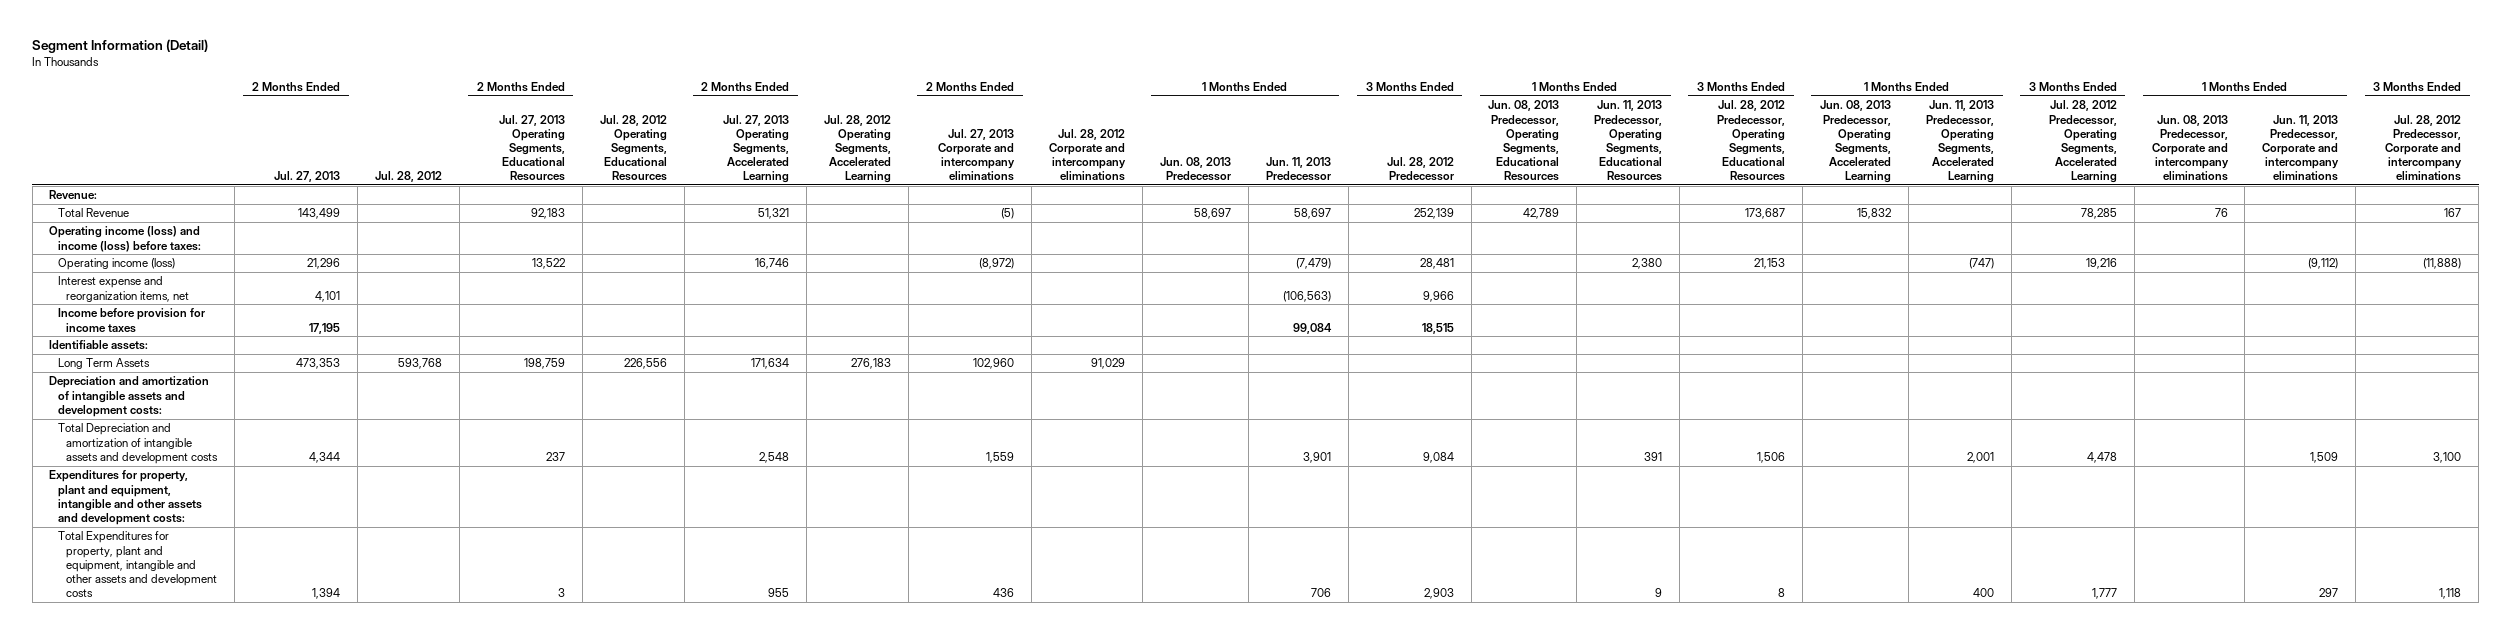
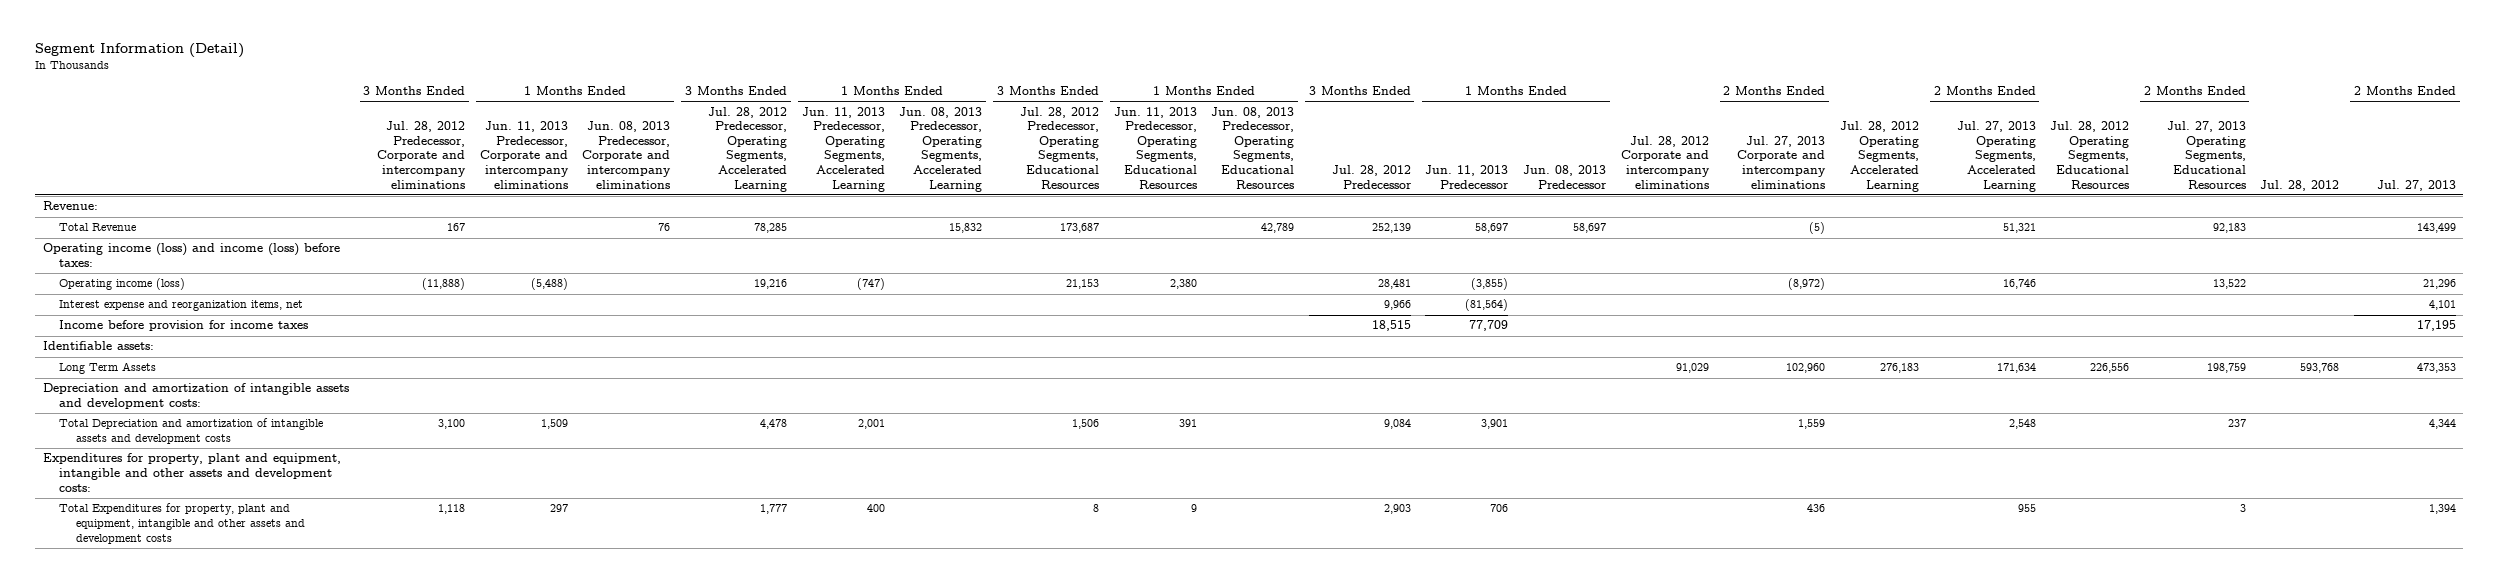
- | 2 Months Ended Jul. 27, 2013 | Jul. 28, 2012 | 2 Months Ended Jul. 27, 2013 Operating Segments, Educational Resources | Jul. 28, 2012 Operating Segments, Educational Resources | 2 Months Ended Jul. 27, 2013 Operating Segments, Accelerated Learning | Jul. 28, 2012 Operating Segments, Accelerated Learning | 2 Months Ended Jul. 27, 2013 Corporate and intercompany eliminations | Jul. 28, 2012 Corporate and intercompany eliminations | 1 Months Ended Jun. 08, 2013 Predecessor | 1 Months Ended Jun. 11, 2013 Predecessor | 3 Months Ended Jul. 28, 2012 Predecessor | 1 Months Ended Jun. 08, 2013 Predecessor, Operating Segments, Educational Resources | 1 Months Ended Jun. 11, 2013 Predecessor, Operating Segments, Educational Resources | 3 Months Ended Jul. 28, 2012 Predecessor, Operating Segments, Educational Resources | 1 Months Ended Jun. 08, 2013 Predecessor, Operating Segments, Accelerated Learning | 1 Months Ended Jun. 11, 2013 Predecessor, Operating Segments, Accelerated Learning | 3 Months Ended Jul. 28, 2012 Predecessor, Operating Segments, Accelerated Learning | 1 Months Ended Jun. 08, 2013 Predecessor, Corporate and intercompany eliminations | 1 Months Ended Jun. 11, 2013 Predecessor, Corporate and intercompany eliminations | 3 Months Ended Jul. 28, 2012 Predecessor, Corporate and intercompany eliminations
+ | 3 Months Ended Jul. 28, 2012 Predecessor, Corporate and intercompany eliminations | 1 Months Ended Jun. 11, 2013 Predecessor, Corporate and intercompany eliminations | 1 Months Ended Jun. 08, 2013 Predecessor, Corporate and intercompany eliminations | 3 Months Ended Jul. 28, 2012 Predecessor, Operating Segments, Accelerated Learning | 1 Months Ended Jun. 11, 2013 Predecessor, Operating Segments, Accelerated Learning | 1 Months Ended Jun. 08, 2013 Predecessor, Operating Segments, Accelerated Learning | 3 Months Ended Jul. 28, 2012 Predecessor, Operating Segments, Educational Resources | 1 Months Ended Jun. 11, 2013 Predecessor, Operating Segments, Educational Resources | 1 Months Ended Jun. 08, 2013 Predecessor, Operating Segments, Educational Resources | 3 Months Ended Jul. 28, 2012 Predecessor | 1 Months Ended Jun. 11, 2013 Predecessor | 1 Months Ended Jun. 08, 2013 Predecessor | Jul. 28, 2012 Corporate and intercompany eliminations | 2 Months Ended Jul. 27, 2013 Corporate and intercompany eliminations | Jul. 28, 2012 Operating Segments, Accelerated Learning | 2 Months Ended Jul. 27, 2013 Operating Segments, Accelerated Learning | Jul. 28, 2012 Operating Segments, Educational Resources | 2 Months Ended Jul. 27, 2013 Operating Segments, Educational Resources | Jul. 28, 2012 | 2 Months Ended Jul. 27, 2013
- Operating income (loss) | 21,296 | | 13,522 | | 16,746 | | (8,972) | | | (7,479) | 28,481 | | 2,380 | 21,153 | | (747) | 19,216 | | (9,112) | (11,888)
- Interest expense and reorganization items, net | 4,101 | | | | | | | | | (106,563) | 9,966 | | | | | | | | |
- Income before provision for income taxes | 17,195 | | | | | | | | | 99,084 | 18,515 | | | | | | | | |
+ Operating income (loss) | (11,888) | (5,488) | | 19,216 | (747) | | 21,153 | 2,380 | | 28,481 | (3,855) | | | (8,972) | | 16,746 | | 13,522 | | 21,296
+ Interest expense and reorganization items, net | | | | | | | | | | 9,966 | (81,564) | | | | | | | | | 4,101
+ Income before provision for income taxes | | | | | | | | | | 18,515 | 77,709 | | | | | | | | | 17,195

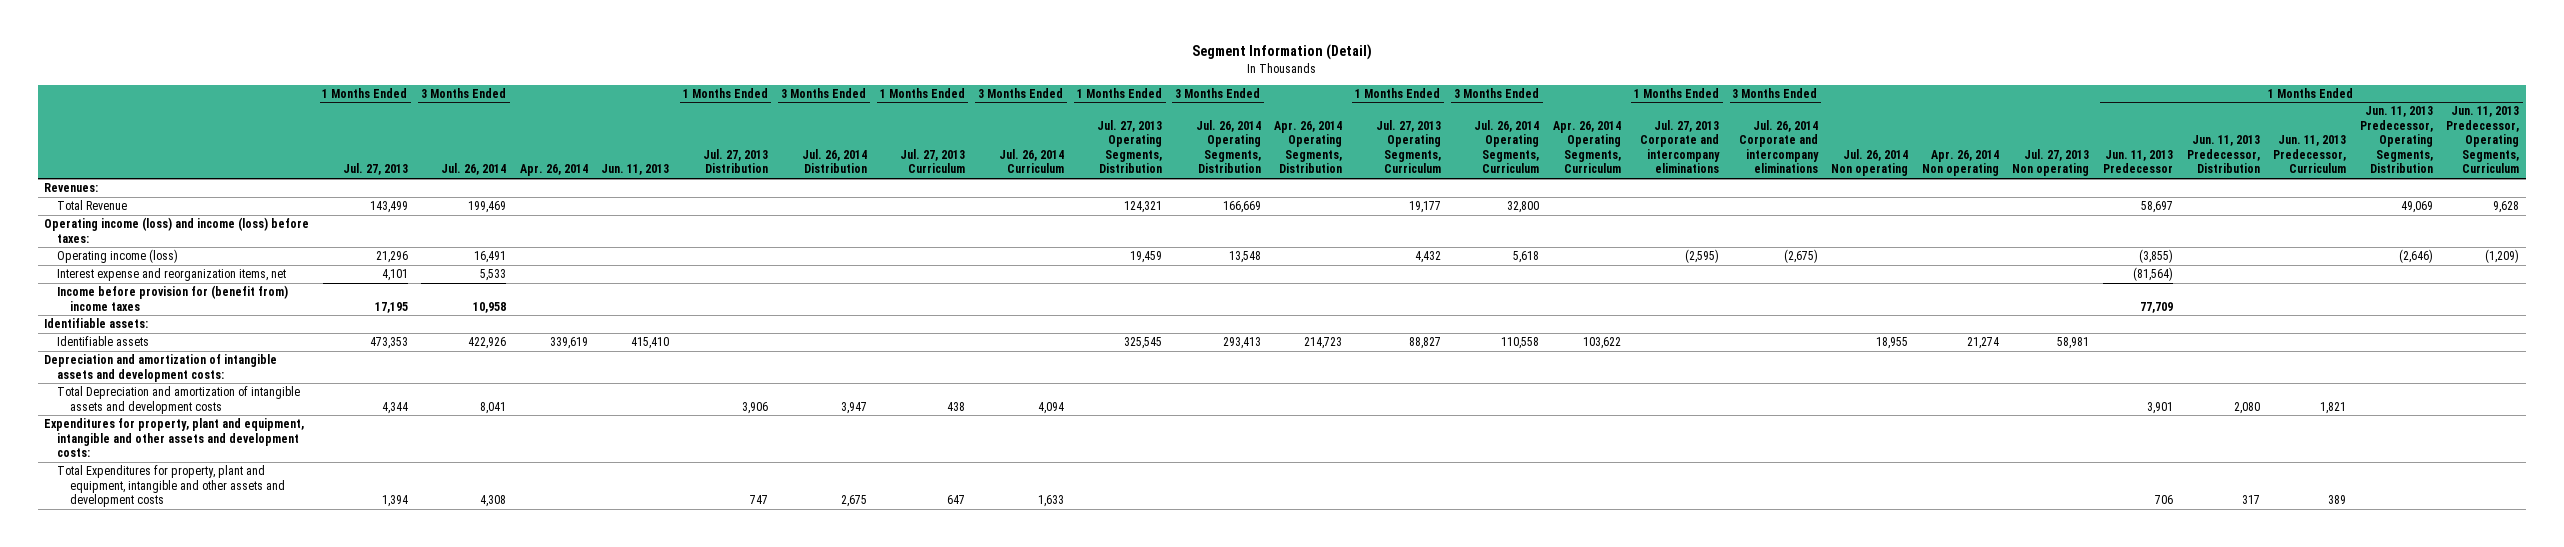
- | 3 Months Ended Jul. 28, 2012 Predecessor, Corporate and intercompany eliminations | 1 Months Ended Jun. 11, 2013 Predecessor, Corporate and intercompany eliminations | 1 Months Ended Jun. 08, 2013 Predecessor, Corporate and intercompany eliminations | 3 Months Ended Jul. 28, 2012 Predecessor, Operating Segments, Accelerated Learning | 1 Months Ended Jun. 11, 2013 Predecessor, Operating Segments, Accelerated Learning | 1 Months Ended Jun. 08, 2013 Predecessor, Operating Segments, Accelerated Learning | 3 Months Ended Jul. 28, 2012 Predecessor, Operating Segments, Educational Resources | 1 Months Ended Jun. 11, 2013 Predecessor, Operating Segments, Educational Resources | 1 Months Ended Jun. 08, 2013 Predecessor, Operating Segments, Educational Resources | 3 Months Ended Jul. 28, 2012 Predecessor | 1 Months Ended Jun. 11, 2013 Predecessor | 1 Months Ended Jun. 08, 2013 Predecessor | Jul. 28, 2012 Corporate and intercompany eliminations | 2 Months Ended Jul. 27, 2013 Corporate and intercompany eliminations | Jul. 28, 2012 Operating Segments, Accelerated Learning | 2 Months Ended Jul. 27, 2013 Operating Segments, Accelerated Learning | Jul. 28, 2012 Operating Segments, Educational Resources | 2 Months Ended Jul. 27, 2013 Operating Segments, Educational Resources | Jul. 28, 2012 | 2 Months Ended Jul. 27, 2013
+ | 1 Months Ended Jul. 27, 2013 | 3 Months Ended Jul. 26, 2014 | Apr. 26, 2014 | Jun. 11, 2013 | 1 Months Ended Jul. 27, 2013 Distribution | 3 Months Ended Jul. 26, 2014 Distribution | 1 Months Ended Jul. 27, 2013 Curriculum | 3 Months Ended Jul. 26, 2014 Curriculum | 1 Months Ended Jul. 27, 2013 Operating Segments, Distribution | 3 Months Ended Jul. 26, 2014 Operating Segments, Distribution | Apr. 26, 2014 Operating Segments, Distribution | 1 Months Ended Jul. 27, 2013 Operating Segments, Curriculum | 3 Months Ended Jul. 26, 2014 Operating Segments, Curriculum | Apr. 26, 2014 Operating Segments, Curriculum | 1 Months Ended Jul. 27, 2013 Corporate and intercompany eliminations | 3 Months Ended Jul. 26, 2014 Corporate and intercompany eliminations | Jul. 26, 2014 Non operating | Apr. 26, 2014 Non operating | Jul. 27, 2013 Non operating | 1 Months Ended Jun. 11, 2013 Predecessor | 1 Months Ended Jun. 11, 2013 Predecessor, Distribution | 1 Months Ended Jun. 11, 2013 Predecessor, Curriculum | 1 Months Ended Jun. 11, 2013 Predecessor, Operating Segments, Distribution | 1 Months Ended Jun. 11, 2013 Predecessor, Operating Segments, Curriculum
- Revenue:
+ Revenues:
- Income before provision for income taxes | | | | | | | | | | 18,515 | 77,709 | | | | | | | | | 17,195
+ Income before provision for (benefit from) income taxes | 17,195 | 10,958 | | | | | | | | | | | | | | | | | | 77,709 | | | |
- Long Term Assets | | | | | | | | | | | | | 91,029 | 102,960 | 276,183 | 171,634 | 226,556 | 198,759 | 593,768 | 473,353
+ Identifiable assets | 473,353 | 422,926 | 339,619 | 415,410 | | | | | 325,545 | 293,413 | 214,723 | 88,827 | 110,558 | 103,622 | | | 18,955 | 21,274 | 58,981 | | | | |

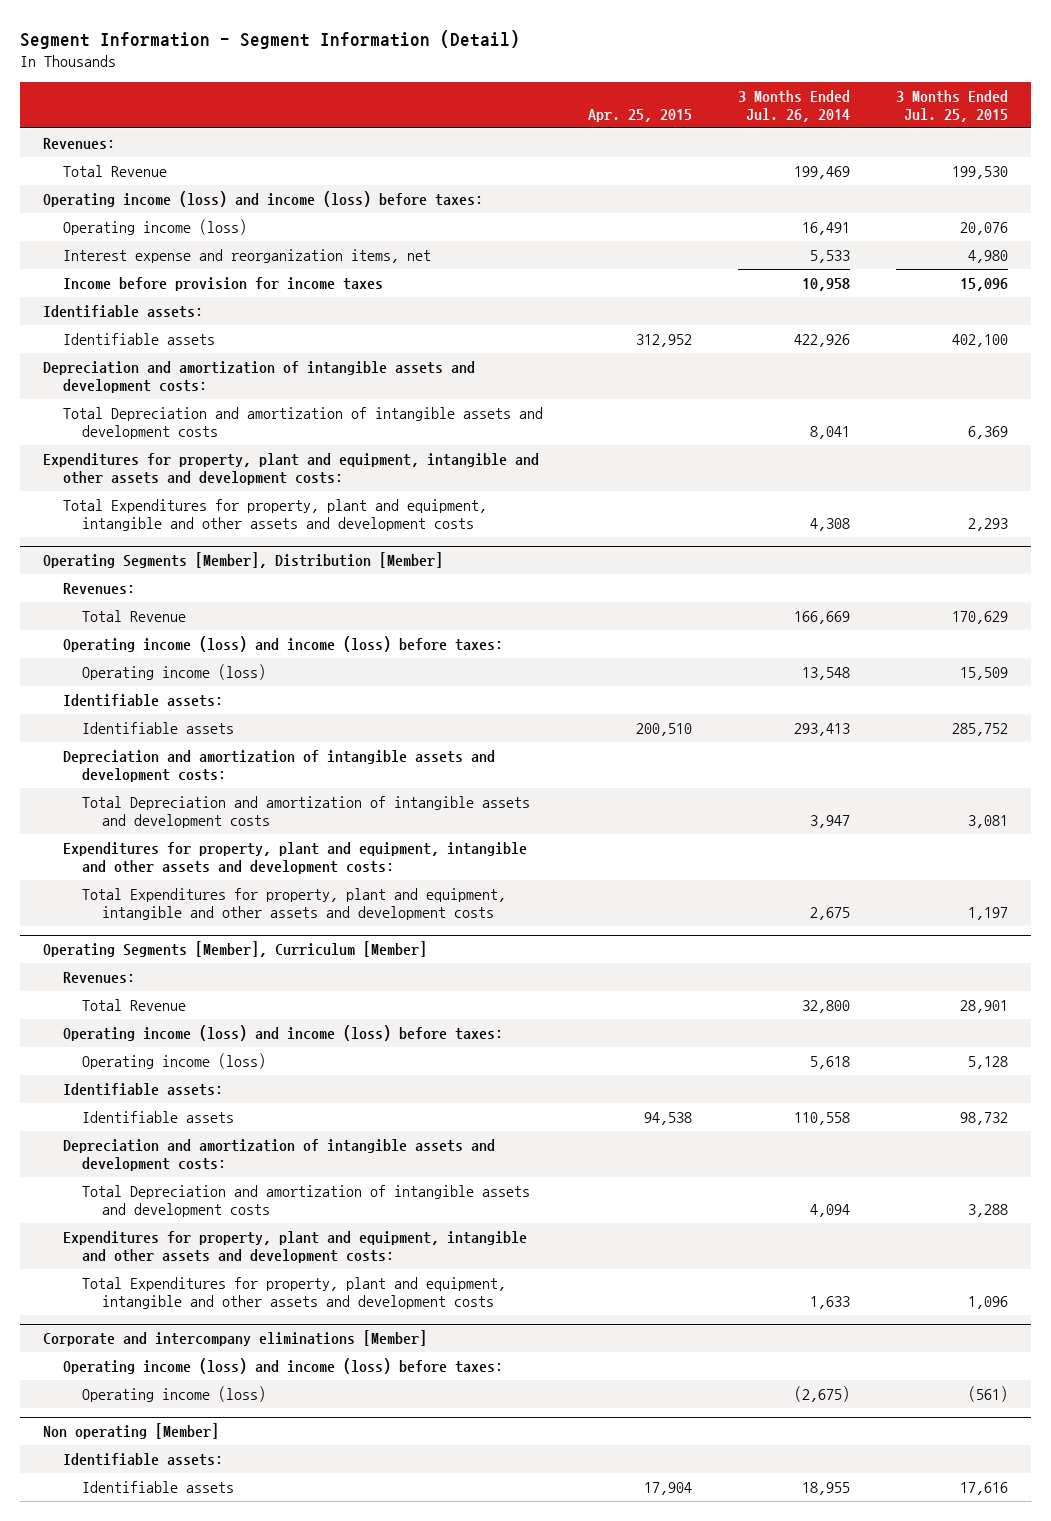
- Segment Information (Detail)
+ Segment Information - Segment Information (Detail)
- | 1 Months Ended Jul. 27, 2013 | 3 Months Ended Jul. 26, 2014 | Apr. 26, 2014 | Jun. 11, 2013 | 1 Months Ended Jul. 27, 2013 Distribution | 3 Months Ended Jul. 26, 2014 Distribution | 1 Months Ended Jul. 27, 2013 Curriculum | 3 Months Ended Jul. 26, 2014 Curriculum | 1 Months Ended Jul. 27, 2013 Operating Segments, Distribution | 3 Months Ended Jul. 26, 2014 Operating Segments, Distribution | Apr. 26, 2014 Operating Segments, Distribution | 1 Months Ended Jul. 27, 2013 Operating Segments, Curriculum | 3 Months Ended Jul. 26, 2014 Operating Segments, Curriculum | Apr. 26, 2014 Operating Segments, Curriculum | 1 Months Ended Jul. 27, 2013 Corporate and intercompany eliminations | 3 Months Ended Jul. 26, 2014 Corporate and intercompany eliminations | Jul. 26, 2014 Non operating | Apr. 26, 2014 Non operating | Jul. 27, 2013 Non operating | 1 Months Ended Jun. 11, 2013 Predecessor | 1 Months Ended Jun. 11, 2013 Predecessor, Distribution | 1 Months Ended Jun. 11, 2013 Predecessor, Curriculum | 1 Months Ended Jun. 11, 2013 Predecessor, Operating Segments, Distribution | 1 Months Ended Jun. 11, 2013 Predecessor, Operating Segments, Curriculum
+ | Apr. 25, 2015 | 3 Months Ended Jul. 26, 2014 | 3 Months Ended Jul. 25, 2015
- Income before provision for (benefit from) income taxes | 17,195 | 10,958 | | | | | | | | | | | | | | | | | | 77,709 | | | |
+ Income before provision for income taxes | | 10,958 | 15,096
+ Operating Segments [Member], Distribution [Member]
+ Revenues:
+ Total Revenue | | 166,669 | 170,629
+ Operating income (loss) and income (loss) before taxes:
+ Operating income (loss) | | 13,548 | 15,509
+ Identifiable assets:
+ Identifiable assets | 200,510 | 293,413 | 285,752
+ Depreciation and amortization of intangible assets and development costs:
+ Total Depreciation and amortization of intangible assets and development costs | | 3,947 | 3,081
+ Expenditures for property, plant and equipment, intangible and other assets and development costs:
+ Total Expenditures for property, plant and equipment, intangible and other assets and development costs | | 2,675 | 1,197
+ Operating Segments [Member], Curriculum [Member]
+ Revenues:
+ Total Revenue | | 32,800 | 28,901
+ Operating income (loss) and income (loss) before taxes:
+ Operating income (loss) | | 5,618 | 5,128
+ Identifiable assets:
+ Identifiable assets | 94,538 | 110,558 | 98,732
+ Depreciation and amortization of intangible assets and development costs:
+ Total Depreciation and amortization of intangible assets and development costs | | 4,094 | 3,288
+ Expenditures for property, plant and equipment, intangible and other assets and development costs:
+ Total Expenditures for property, plant and equipment, intangible and other assets and development costs | | 1,633 | 1,096
+ Corporate and intercompany eliminations [Member]
+ Operating income (loss) and income (loss) before taxes:
+ Operating income (loss) | | (2,675) | (561)
+ Non operating [Member]
+ Identifiable assets:
+ Identifiable assets | 17,904 | 18,955 | 17,616

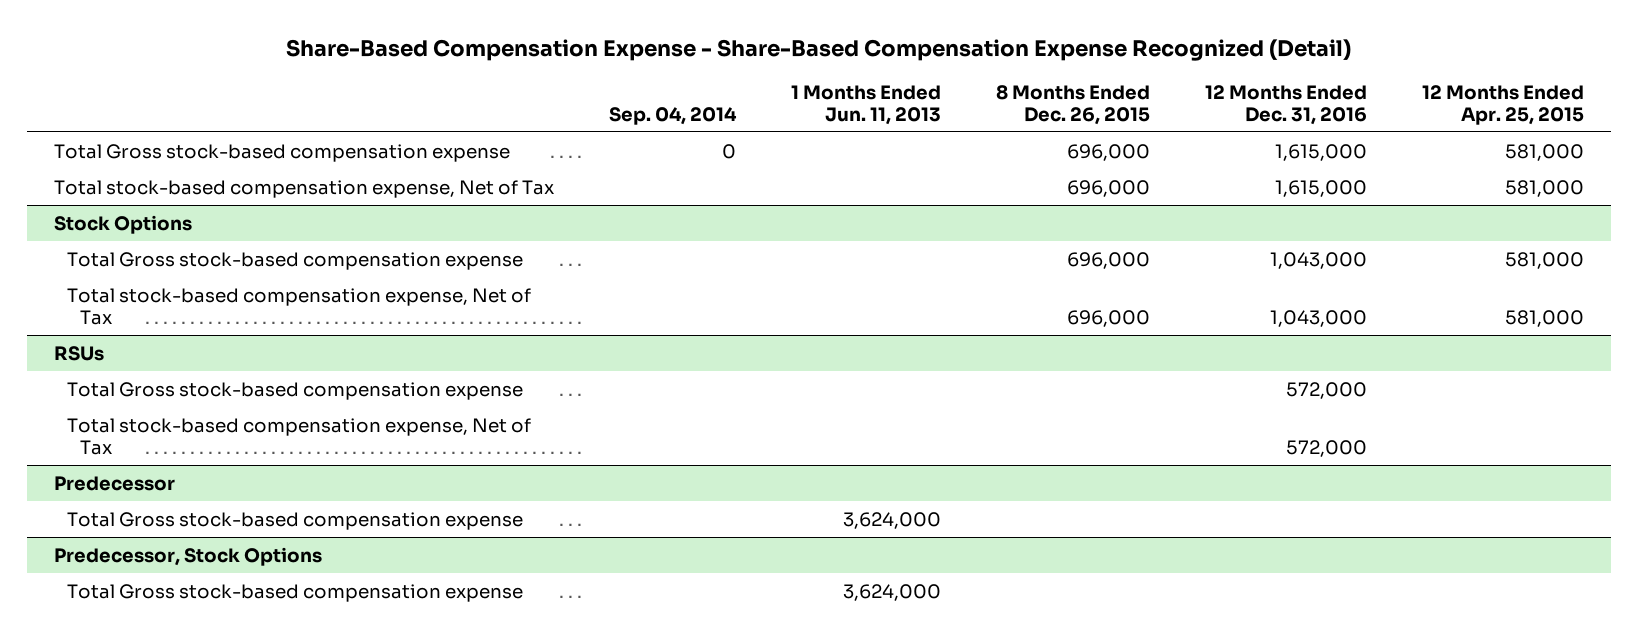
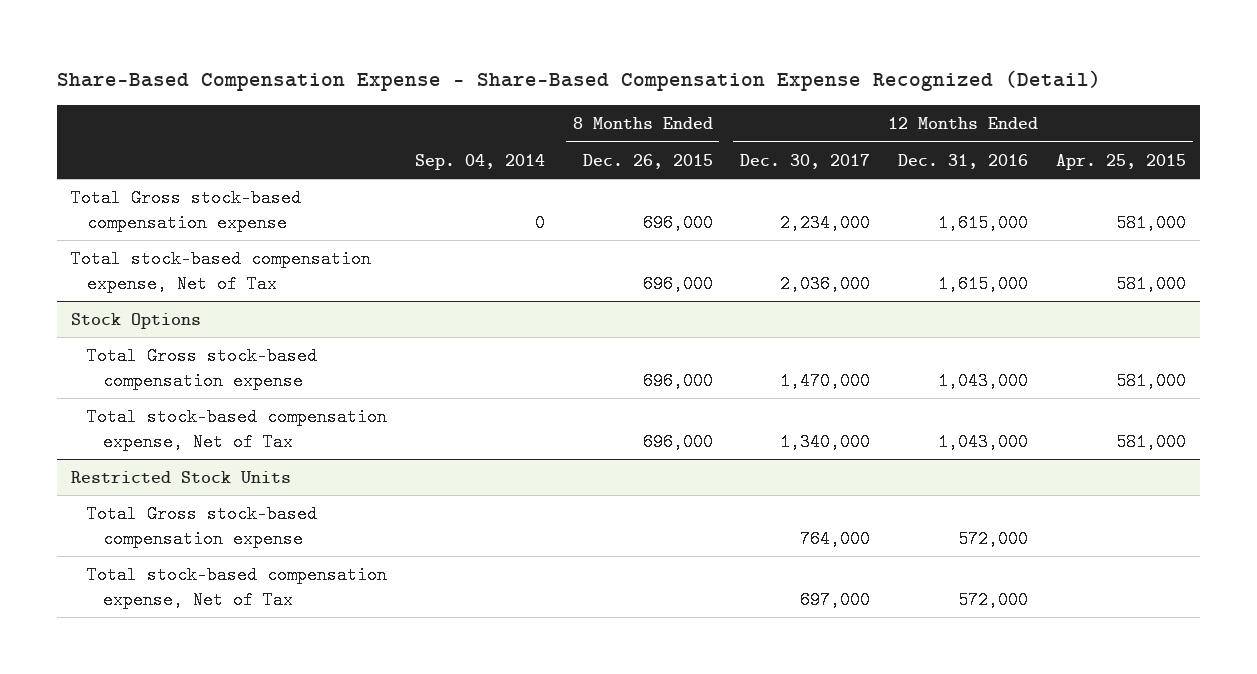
- | Sep. 04, 2014 | 1 Months Ended Jun. 11, 2013 | 8 Months Ended Dec. 26, 2015 | 12 Months Ended Dec. 31, 2016 | 12 Months Ended Apr. 25, 2015
+ | Sep. 04, 2014 | 8 Months Ended Dec. 26, 2015 | 12 Months Ended Dec. 30, 2017 | 12 Months Ended Dec. 31, 2016 | 12 Months Ended Apr. 25, 2015
- RSUs
+ Restricted Stock Units
- Predecessor
- Total Gross stock-based compensation expense | | 3,624,000 | | |
- Predecessor, Stock Options
- Total Gross stock-based compensation expense | | 3,624,000 | | |

